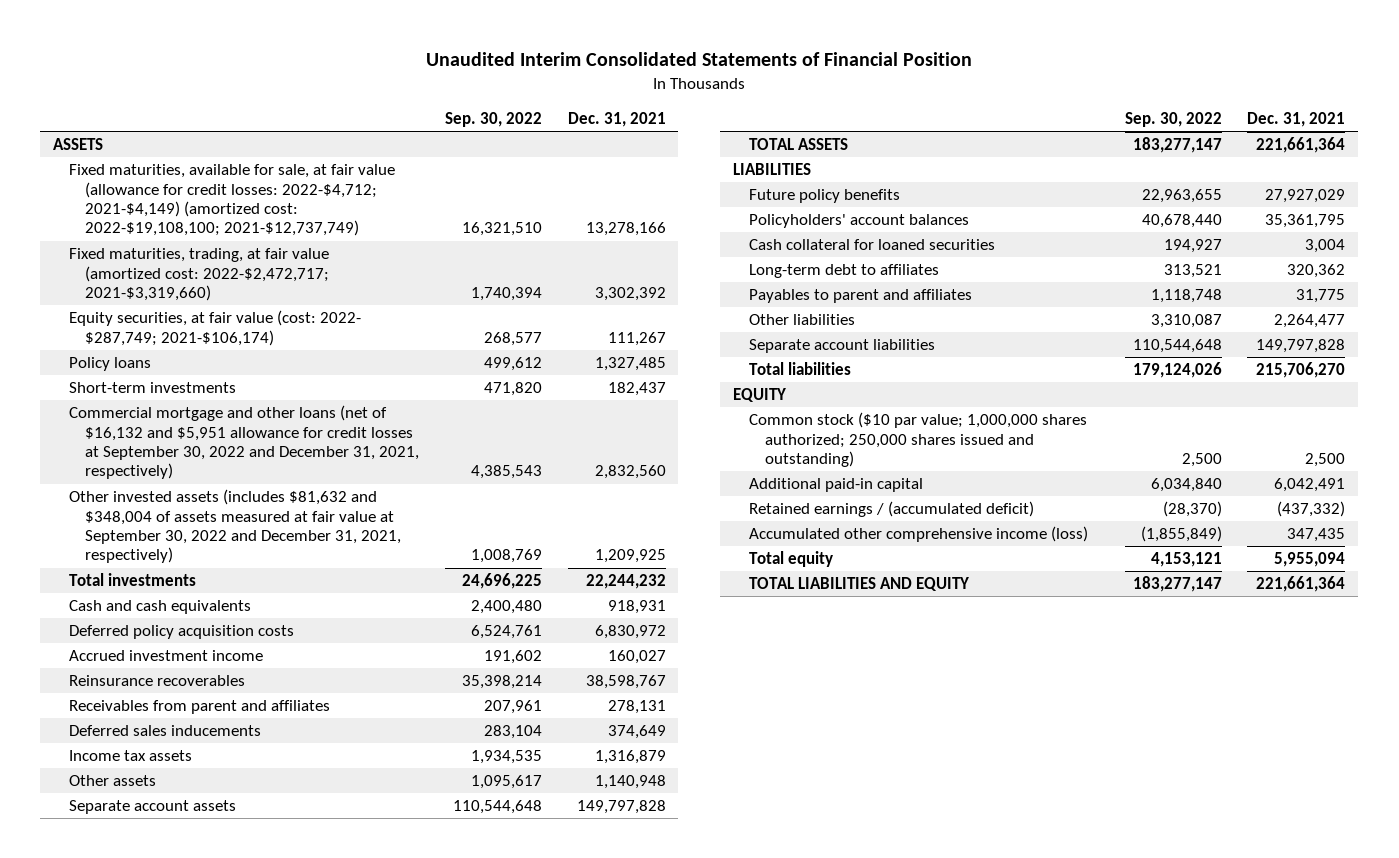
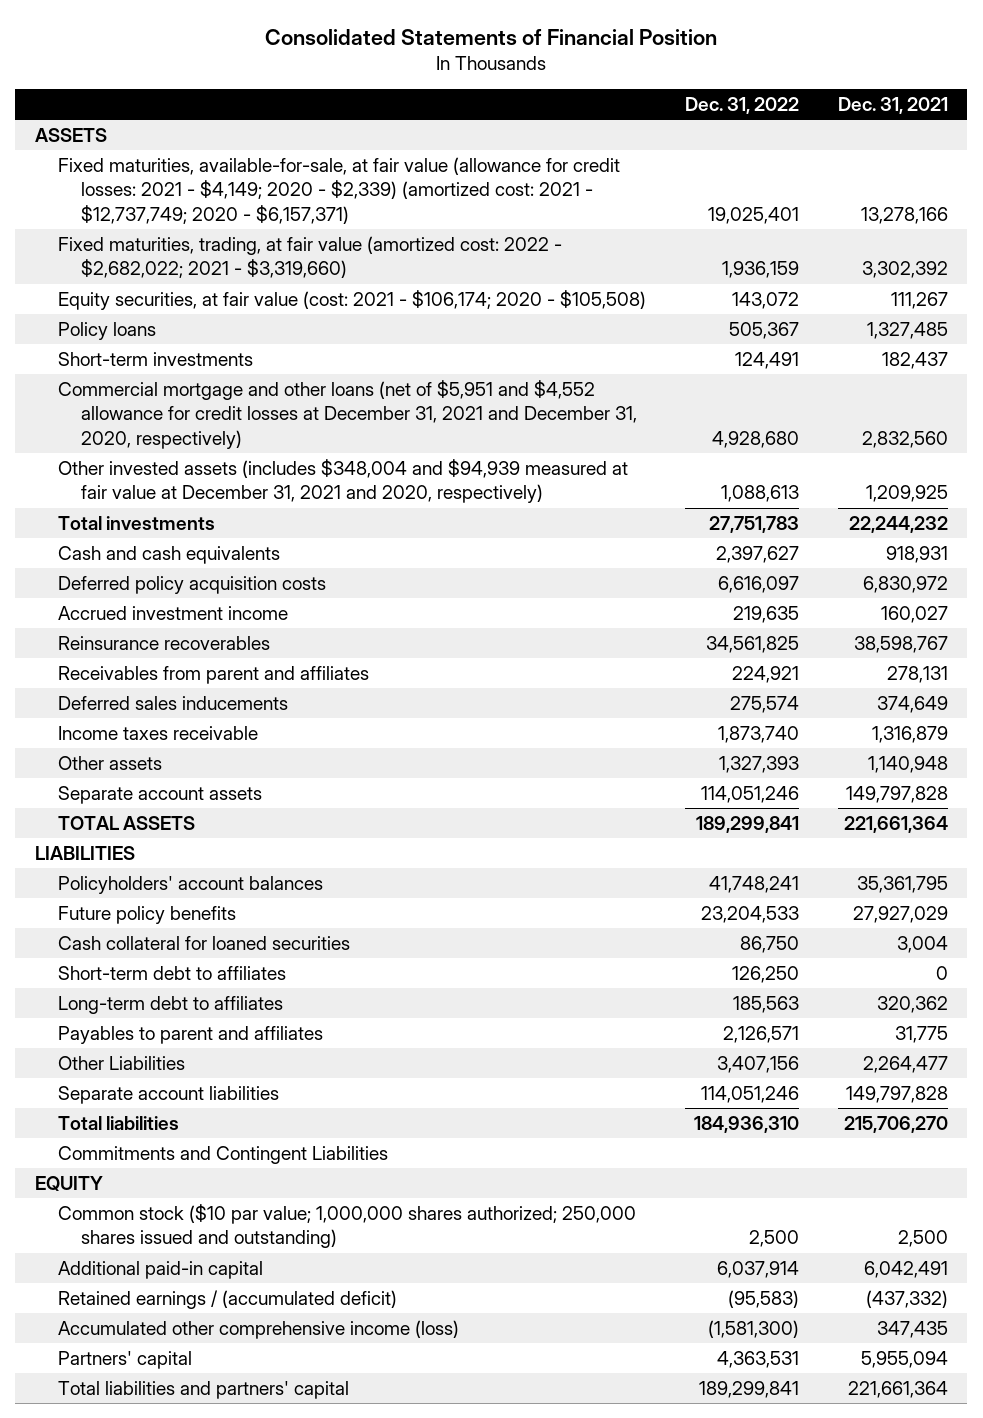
- Unaudited Interim Consolidated Statements of Financial Position
+ Consolidated Statements of Financial Position
- | Sep. 30, 2022 | Dec. 31, 2021
+ | Dec. 31, 2022 | Dec. 31, 2021
- Fixed maturities, available for sale, at fair value (allowance for credit losses: 2022-$4,712; 2021-$4,149) (amortized cost: 2022-$19,108,100; 2021-$12,737,749) | 16,321,510 | 13,278,166
- Fixed maturities, trading, at fair value (amortized cost: 2022-$2,472,717; 2021-$3,319,660) | 1,740,394 | 3,302,392
- Equity securities, at fair value (cost: 2022- $287,749; 2021-$106,174) | 268,577 | 111,267
+ Fixed maturities, available-for-sale, at fair value (allowance for credit losses: 2021 - $4,149; 2020 - $2,339) (amortized cost: 2021 - $12,737,749; 2020 - $6,157,371) | 19,025,401 | 13,278,166
+ Fixed maturities, trading, at fair value (amortized cost: 2022 - $2,682,022; 2021 - $3,319,660) | 1,936,159 | 3,302,392
+ Equity securities, at fair value (cost: 2021 - $106,174; 2020 - $105,508) | 143,072 | 111,267
- Commercial mortgage and other loans (net of $16,132 and $5,951 allowance for credit losses at September 30, 2022 and December 31, 2021, respectively) | 4,385,543 | 2,832,560
- Other invested assets (includes $81,632 and $348,004 of assets measured at fair value at September 30, 2022 and December 31, 2021, respectively) | 1,008,769 | 1,209,925
+ Commercial mortgage and other loans (net of $5,951 and $4,552 allowance for credit losses at December 31, 2021 and December 31, 2020, respectively) | 4,928,680 | 2,832,560
+ Other invested assets (includes $348,004 and $94,939 measured at fair value at December 31, 2021 and 2020, respectively) | 1,088,613 | 1,209,925
- Income tax assets | 1,934,535 | 1,316,879
+ Income taxes receivable | 1,873,740 | 1,316,879
moved down: Future policy benefits | 23,204,533 | 27,927,029
+ Short-term debt to affiliates | 126,250 | 0
- Other liabilities | 3,310,087 | 2,264,477
+ Other Liabilities | 3,407,156 | 2,264,477
+ Commitments and Contingent Liabilities
- Total equity | 4,153,121 | 5,955,094
- TOTAL LIABILITIES AND EQUITY | 183,277,147 | 221,661,364
+ Partners' capital | 4,363,531 | 5,955,094
+ Total liabilities and partners' capital | 189,299,841 | 221,661,364

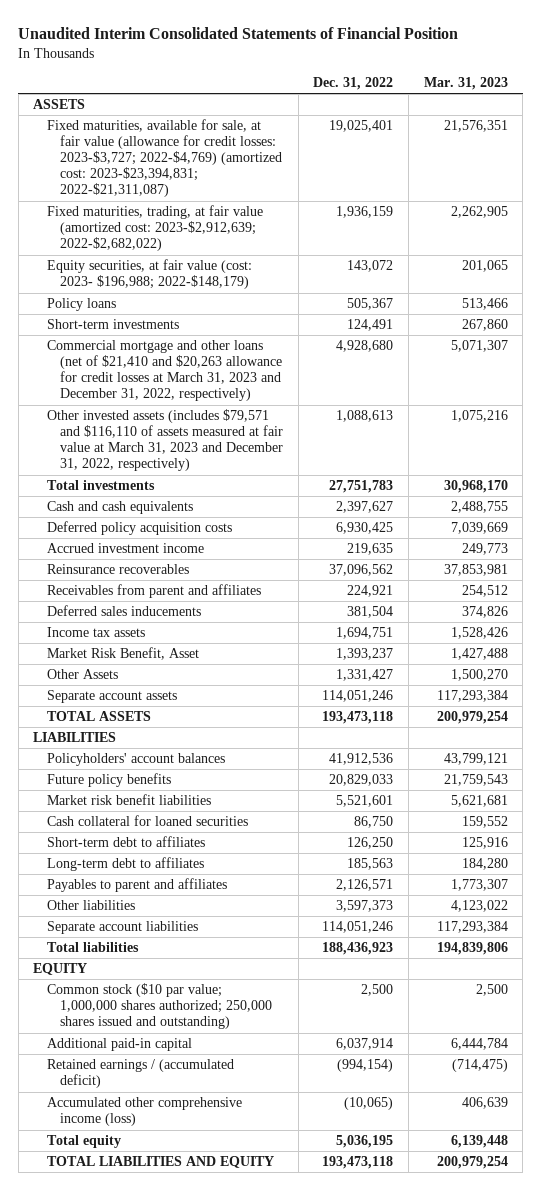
- Consolidated Statements of Financial Position
+ Unaudited Interim Consolidated Statements of Financial Position
- | Dec. 31, 2022 | Dec. 31, 2021
+ | Dec. 31, 2022 | Mar. 31, 2023
- Fixed maturities, available-for-sale, at fair value (allowance for credit losses: 2021 - $4,149; 2020 - $2,339) (amortized cost: 2021 - $12,737,749; 2020 - $6,157,371) | 19,025,401 | 13,278,166
- Fixed maturities, trading, at fair value (amortized cost: 2022 - $2,682,022; 2021 - $3,319,660) | 1,936,159 | 3,302,392
- Equity securities, at fair value (cost: 2021 - $106,174; 2020 - $105,508) | 143,072 | 111,267
+ Fixed maturities, available for sale, at fair value (allowance for credit losses: 2023-$3,727; 2022-$4,769) (amortized cost: 2023-$23,394,831; 2022-$21,311,087) | 19,025,401 | 21,576,351
+ Fixed maturities, trading, at fair value (amortized cost: 2023-$2,912,639; 2022-$2,682,022) | 1,936,159 | 2,262,905
+ Equity securities, at fair value (cost: 2023- $196,988; 2022-$148,179) | 143,072 | 201,065
- Commercial mortgage and other loans (net of $5,951 and $4,552 allowance for credit losses at December 31, 2021 and December 31, 2020, respectively) | 4,928,680 | 2,832,560
- Other invested assets (includes $348,004 and $94,939 measured at fair value at December 31, 2021 and 2020, respectively) | 1,088,613 | 1,209,925
+ Commercial mortgage and other loans (net of $21,410 and $20,263 allowance for credit losses at March 31, 2023 and December 31, 2022, respectively) | 4,928,680 | 5,071,307
+ Other invested assets (includes $79,571 and $116,110 of assets measured at fair value at March 31, 2023 and December 31, 2022, respectively) | 1,088,613 | 1,075,216
- Deferred policy acquisition costs | 6,616,097 | 6,830,972
+ Deferred policy acquisition costs | 6,930,425 | 7,039,669
- Reinsurance recoverables | 34,561,825 | 38,598,767
+ Reinsurance recoverables | 37,096,562 | 37,853,981
- Deferred sales inducements | 275,574 | 374,649
- Income taxes receivable | 1,873,740 | 1,316,879
- Other assets | 1,327,393 | 1,140,948
+ Deferred sales inducements | 381,504 | 374,826
+ Income tax assets | 1,694,751 | 1,528,426
+ Market Risk Benefit, Asset | 1,393,237 | 1,427,488
+ Other Assets | 1,331,427 | 1,500,270
- TOTAL ASSETS | 189,299,841 | 221,661,364
+ TOTAL ASSETS | 193,473,118 | 200,979,254
- Policyholders' account balances | 41,748,241 | 35,361,795
- Future policy benefits | 23,204,533 | 27,927,029
+ Policyholders' account balances | 41,912,536 | 43,799,121
+ Future policy benefits | 20,829,033 | 21,759,543
+ Market risk benefit liabilities | 5,521,601 | 5,621,681
- Other Liabilities | 3,407,156 | 2,264,477
+ Other liabilities | 3,597,373 | 4,123,022
- Total liabilities | 184,936,310 | 215,706,270
- Commitments and Contingent Liabilities
+ Total liabilities | 188,436,923 | 194,839,806
- Retained earnings / (accumulated deficit) | (95,583) | (437,332)
- Accumulated other comprehensive income (loss) | (1,581,300) | 347,435
- Partners' capital | 4,363,531 | 5,955,094
- Total liabilities and partners' capital | 189,299,841 | 221,661,364
+ Retained earnings / (accumulated deficit) | (994,154) | (714,475)
+ Accumulated other comprehensive income (loss) | (10,065) | 406,639
+ Total equity | 5,036,195 | 6,139,448
+ TOTAL LIABILITIES AND EQUITY | 193,473,118 | 200,979,254

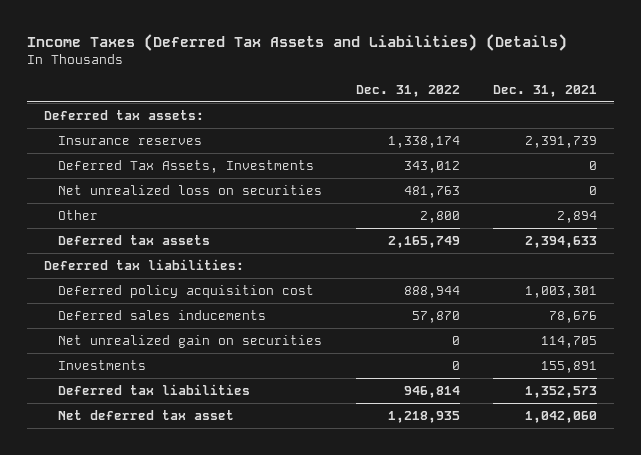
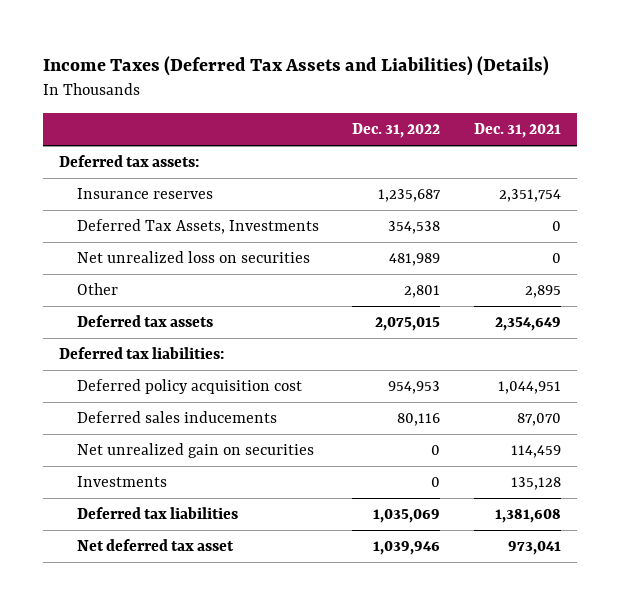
- Insurance reserves | 1,338,174 | 2,391,739
- Deferred Tax Assets, Investments | 343,012 | 0
- Net unrealized loss on securities | 481,763 | 0
- Other | 2,800 | 2,894
- Deferred tax assets | 2,165,749 | 2,394,633
+ Insurance reserves | 1,235,687 | 2,351,754
+ Deferred Tax Assets, Investments | 354,538 | 0
+ Net unrealized loss on securities | 481,989 | 0
+ Other | 2,801 | 2,895
+ Deferred tax assets | 2,075,015 | 2,354,649
- Deferred policy acquisition cost | 888,944 | 1,003,301
- Deferred sales inducements | 57,870 | 78,676
- Net unrealized gain on securities | 0 | 114,705
- Investments | 0 | 155,891
- Deferred tax liabilities | 946,814 | 1,352,573
- Net deferred tax asset | 1,218,935 | 1,042,060
+ Deferred policy acquisition cost | 954,953 | 1,044,951
+ Deferred sales inducements | 80,116 | 87,070
+ Net unrealized gain on securities | 0 | 114,459
+ Investments | 0 | 135,128
+ Deferred tax liabilities | 1,035,069 | 1,381,608
+ Net deferred tax asset | 1,039,946 | 973,041

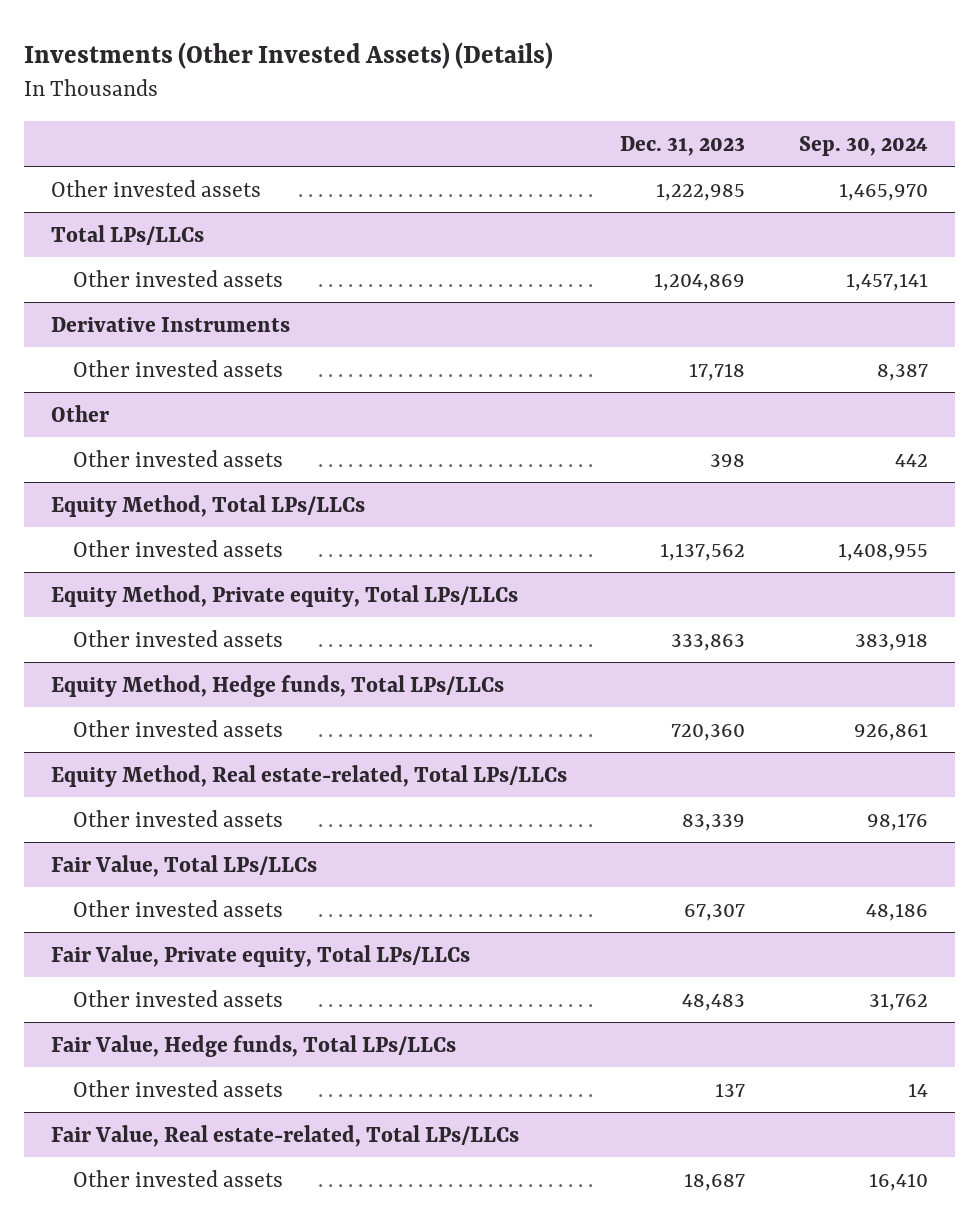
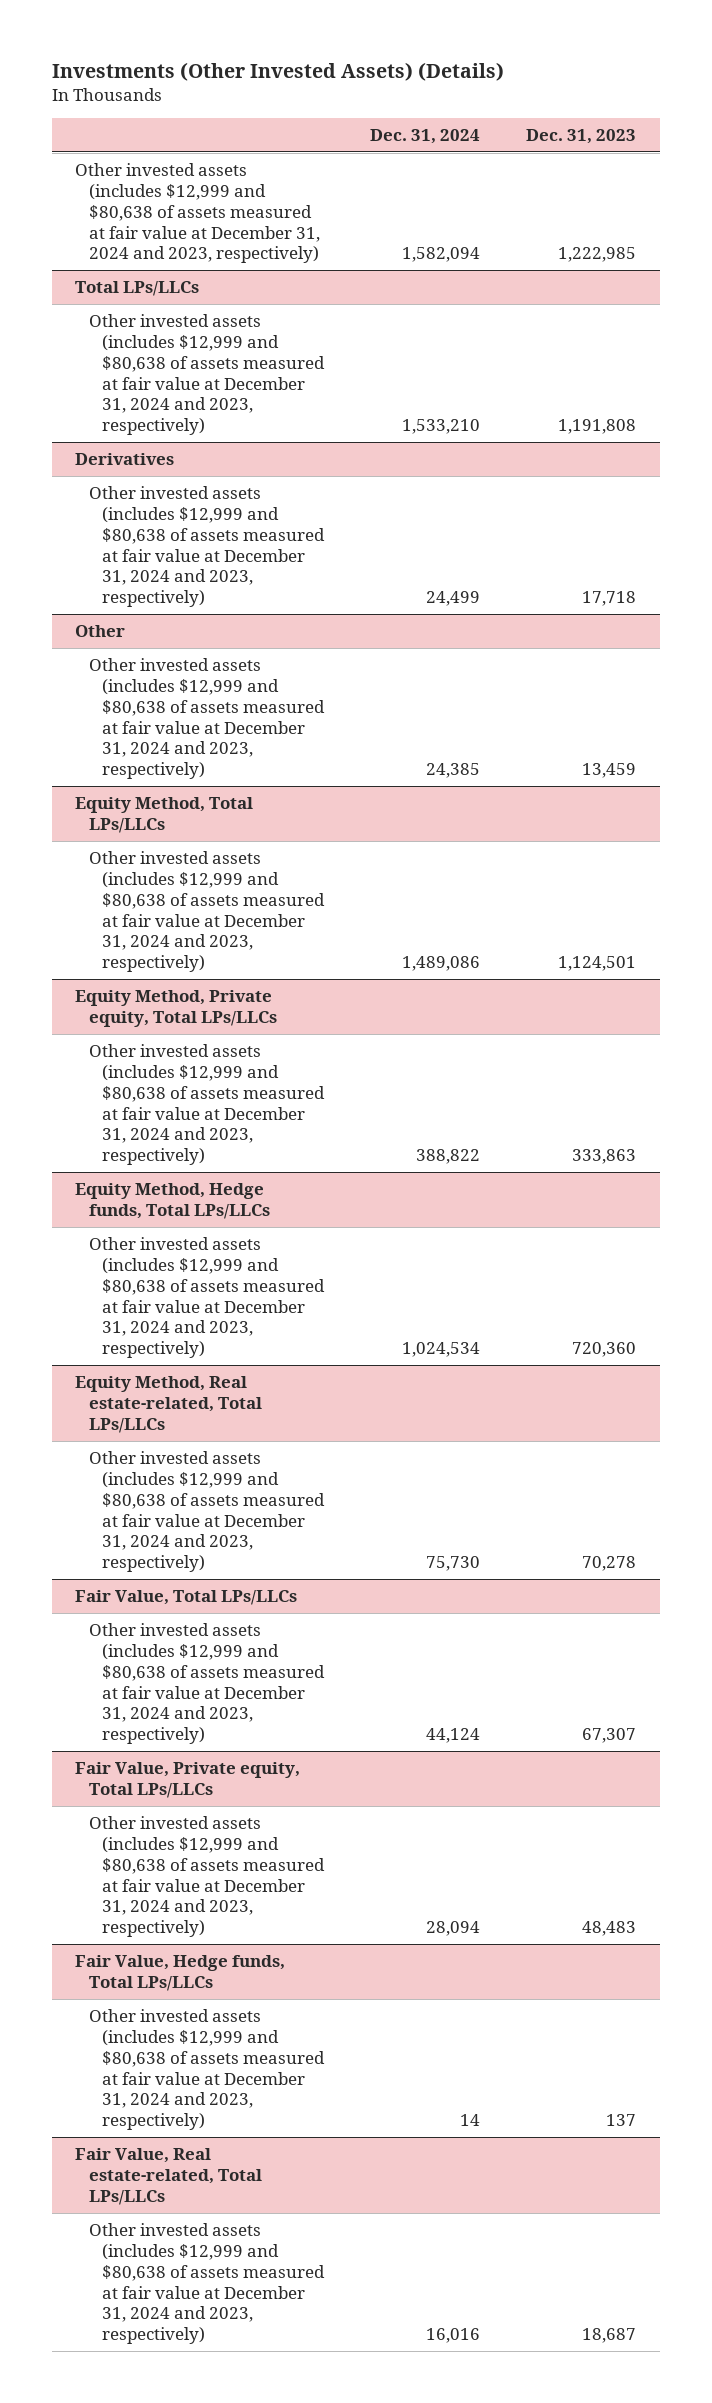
- | Dec. 31, 2023 | Sep. 30, 2024
+ | Dec. 31, 2024 | Dec. 31, 2023
- Other invested assets | 1,222,985 | 1,465,970
+ Other invested assets (includes $12,999 and $80,638 of assets measured at fair value at December 31, 2024 and 2023, respectively) | 1,582,094 | 1,222,985
@ Total LPs/LLCs
- Other invested assets | 1,204,869 | 1,457,141
- Derivative Instruments
- Other invested assets | 17,718 | 8,387
@ Total LPs/LLCs
+ Other invested assets (includes $12,999 and $80,638 of assets measured at fair value at December 31, 2024 and 2023, respectively) | 1,533,210 | 1,191,808
+ Derivatives
+ Other invested assets (includes $12,999 and $80,638 of assets measured at fair value at December 31, 2024 and 2023, respectively) | 24,499 | 17,718
@ Other
- Other invested assets | 398 | 442
+ Other invested assets (includes $12,999 and $80,638 of assets measured at fair value at December 31, 2024 and 2023, respectively) | 24,385 | 13,459
@ Equity Method, Total LPs/LLCs
- Other invested assets | 1,137,562 | 1,408,955
+ Other invested assets (includes $12,999 and $80,638 of assets measured at fair value at December 31, 2024 and 2023, respectively) | 1,489,086 | 1,124,501
@ Equity Method, Private equity, Total LPs/LLCs
- Other invested assets | 333,863 | 383,918
+ Other invested assets (includes $12,999 and $80,638 of assets measured at fair value at December 31, 2024 and 2023, respectively) | 388,822 | 333,863
@ Equity Method, Hedge funds, Total LPs/LLCs
- Other invested assets | 720,360 | 926,861
+ Other invested assets (includes $12,999 and $80,638 of assets measured at fair value at December 31, 2024 and 2023, respectively) | 1,024,534 | 720,360
@ Equity Method, Real estate-related, Total LPs/LLCs
- Other invested assets | 83,339 | 98,176
+ Other invested assets (includes $12,999 and $80,638 of assets measured at fair value at December 31, 2024 and 2023, respectively) | 75,730 | 70,278
@ Fair Value, Total LPs/LLCs
- Other invested assets | 67,307 | 48,186
+ Other invested assets (includes $12,999 and $80,638 of assets measured at fair value at December 31, 2024 and 2023, respectively) | 44,124 | 67,307
@ Fair Value, Private equity, Total LPs/LLCs
- Other invested assets | 48,483 | 31,762
+ Other invested assets (includes $12,999 and $80,638 of assets measured at fair value at December 31, 2024 and 2023, respectively) | 28,094 | 48,483
@ Fair Value, Hedge funds, Total LPs/LLCs
- Other invested assets | 137 | 14
+ Other invested assets (includes $12,999 and $80,638 of assets measured at fair value at December 31, 2024 and 2023, respectively) | 14 | 137
@ Fair Value, Real estate-related, Total LPs/LLCs
- Other invested assets | 18,687 | 16,410
+ Other invested assets (includes $12,999 and $80,638 of assets measured at fair value at December 31, 2024 and 2023, respectively) | 16,016 | 18,687

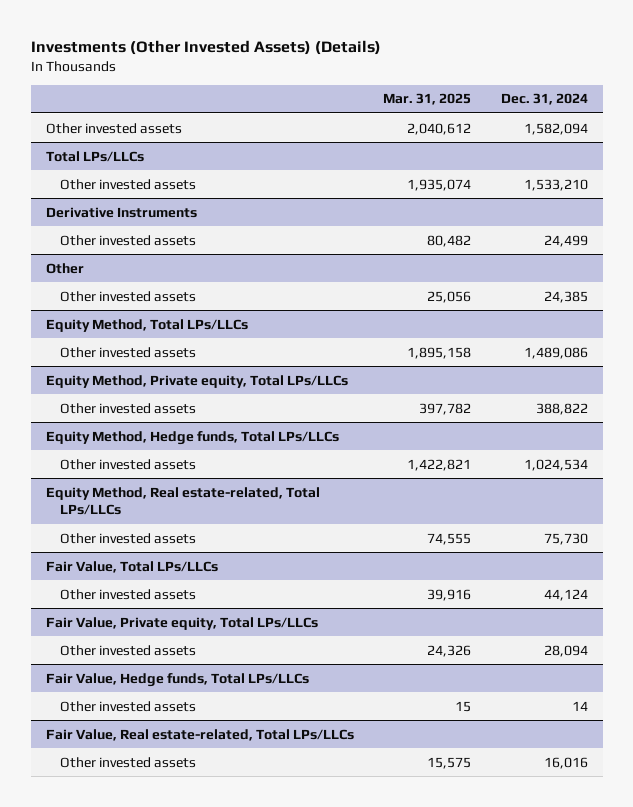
- | Dec. 31, 2024 | Dec. 31, 2023
+ | Mar. 31, 2025 | Dec. 31, 2024
- Other invested assets (includes $12,999 and $80,638 of assets measured at fair value at December 31, 2024 and 2023, respectively) | 1,582,094 | 1,222,985
+ Other invested assets | 2,040,612 | 1,582,094
@ Total LPs/LLCs
- Other invested assets (includes $12,999 and $80,638 of assets measured at fair value at December 31, 2024 and 2023, respectively) | 1,533,210 | 1,191,808
- Derivatives
- Other invested assets (includes $12,999 and $80,638 of assets measured at fair value at December 31, 2024 and 2023, respectively) | 24,499 | 17,718
@ Total LPs/LLCs
+ Other invested assets | 1,935,074 | 1,533,210
+ Derivative Instruments
+ Other invested assets | 80,482 | 24,499
@ Other
- Other invested assets (includes $12,999 and $80,638 of assets measured at fair value at December 31, 2024 and 2023, respectively) | 24,385 | 13,459
+ Other invested assets | 25,056 | 24,385
@ Equity Method, Total LPs/LLCs
- Other invested assets (includes $12,999 and $80,638 of assets measured at fair value at December 31, 2024 and 2023, respectively) | 1,489,086 | 1,124,501
+ Other invested assets | 1,895,158 | 1,489,086
@ Equity Method, Private equity, Total LPs/LLCs
- Other invested assets (includes $12,999 and $80,638 of assets measured at fair value at December 31, 2024 and 2023, respectively) | 388,822 | 333,863
+ Other invested assets | 397,782 | 388,822
@ Equity Method, Hedge funds, Total LPs/LLCs
- Other invested assets (includes $12,999 and $80,638 of assets measured at fair value at December 31, 2024 and 2023, respectively) | 1,024,534 | 720,360
+ Other invested assets | 1,422,821 | 1,024,534
@ Equity Method, Real estate-related, Total LPs/LLCs
- Other invested assets (includes $12,999 and $80,638 of assets measured at fair value at December 31, 2024 and 2023, respectively) | 75,730 | 70,278
+ Other invested assets | 74,555 | 75,730
@ Fair Value, Total LPs/LLCs
- Other invested assets (includes $12,999 and $80,638 of assets measured at fair value at December 31, 2024 and 2023, respectively) | 44,124 | 67,307
+ Other invested assets | 39,916 | 44,124
@ Fair Value, Private equity, Total LPs/LLCs
- Other invested assets (includes $12,999 and $80,638 of assets measured at fair value at December 31, 2024 and 2023, respectively) | 28,094 | 48,483
+ Other invested assets | 24,326 | 28,094
@ Fair Value, Hedge funds, Total LPs/LLCs
- Other invested assets (includes $12,999 and $80,638 of assets measured at fair value at December 31, 2024 and 2023, respectively) | 14 | 137
+ Other invested assets | 15 | 14
@ Fair Value, Real estate-related, Total LPs/LLCs
- Other invested assets (includes $12,999 and $80,638 of assets measured at fair value at December 31, 2024 and 2023, respectively) | 16,016 | 18,687
+ Other invested assets | 15,575 | 16,016

